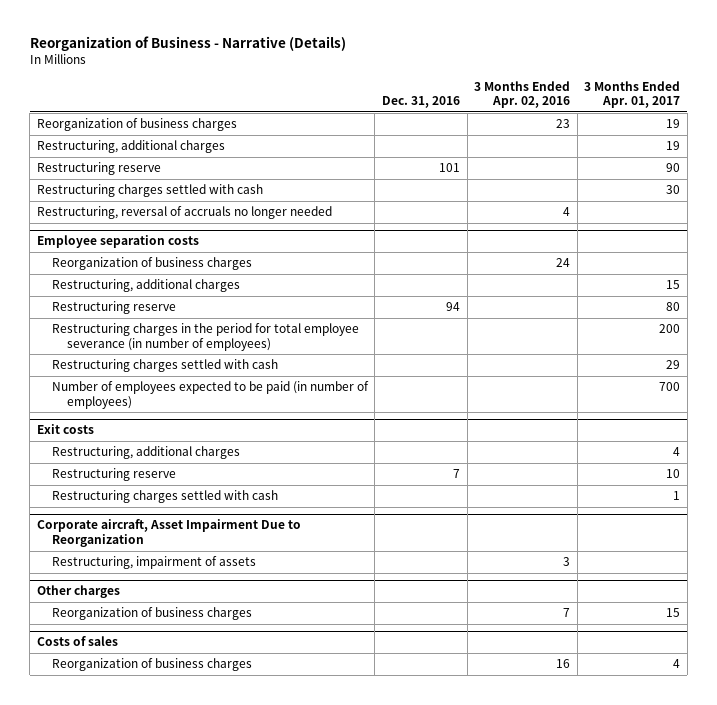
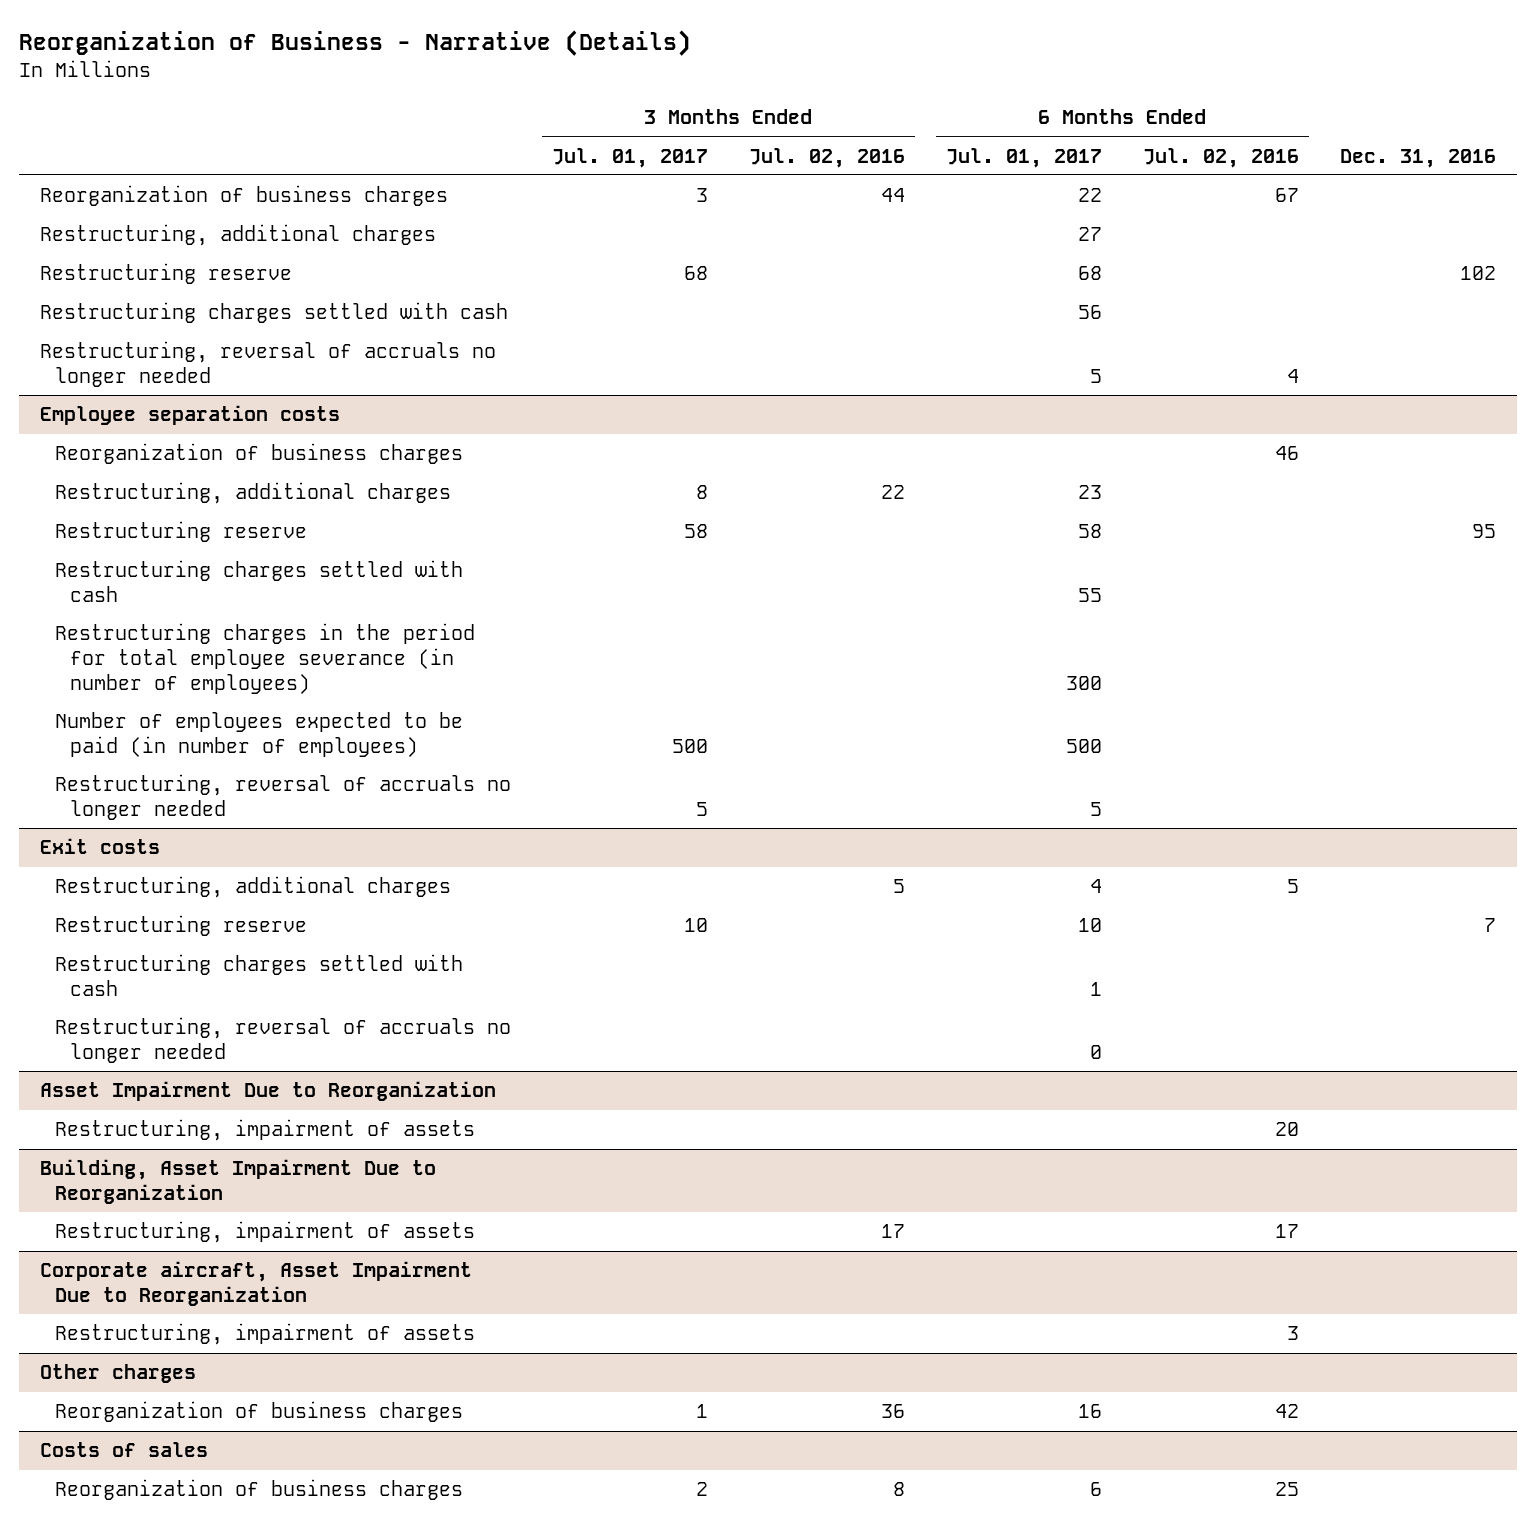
- | Dec. 31, 2016 | 3 Months Ended Apr. 02, 2016 | 3 Months Ended Apr. 01, 2017
+ | 3 Months Ended Jul. 01, 2017 | 3 Months Ended Jul. 02, 2016 | 6 Months Ended Jul. 01, 2017 | 6 Months Ended Jul. 02, 2016 | Dec. 31, 2016
- Restructuring reserve | 101 | | 90
+ Restructuring reserve | 68 | | 68 | | 102
@ Employee separation costs
- Restructuring reserve | 94 | | 80
+ Restructuring reserve | 58 | | 58 | | 95
moved down: Restructuring charges in the period for total employee severance (in number of employees) | | | 300 | |
+ Restructuring, reversal of accruals no longer needed | 5 | | 5 | |
@ Exit costs
+ Restructuring, reversal of accruals no longer needed | | | 0 | |
+ Asset Impairment Due to Reorganization
+ Restructuring, impairment of assets | | | | 20 |
+ Building, Asset Impairment Due to Reorganization
+ Restructuring, impairment of assets | | 17 | | 17 |

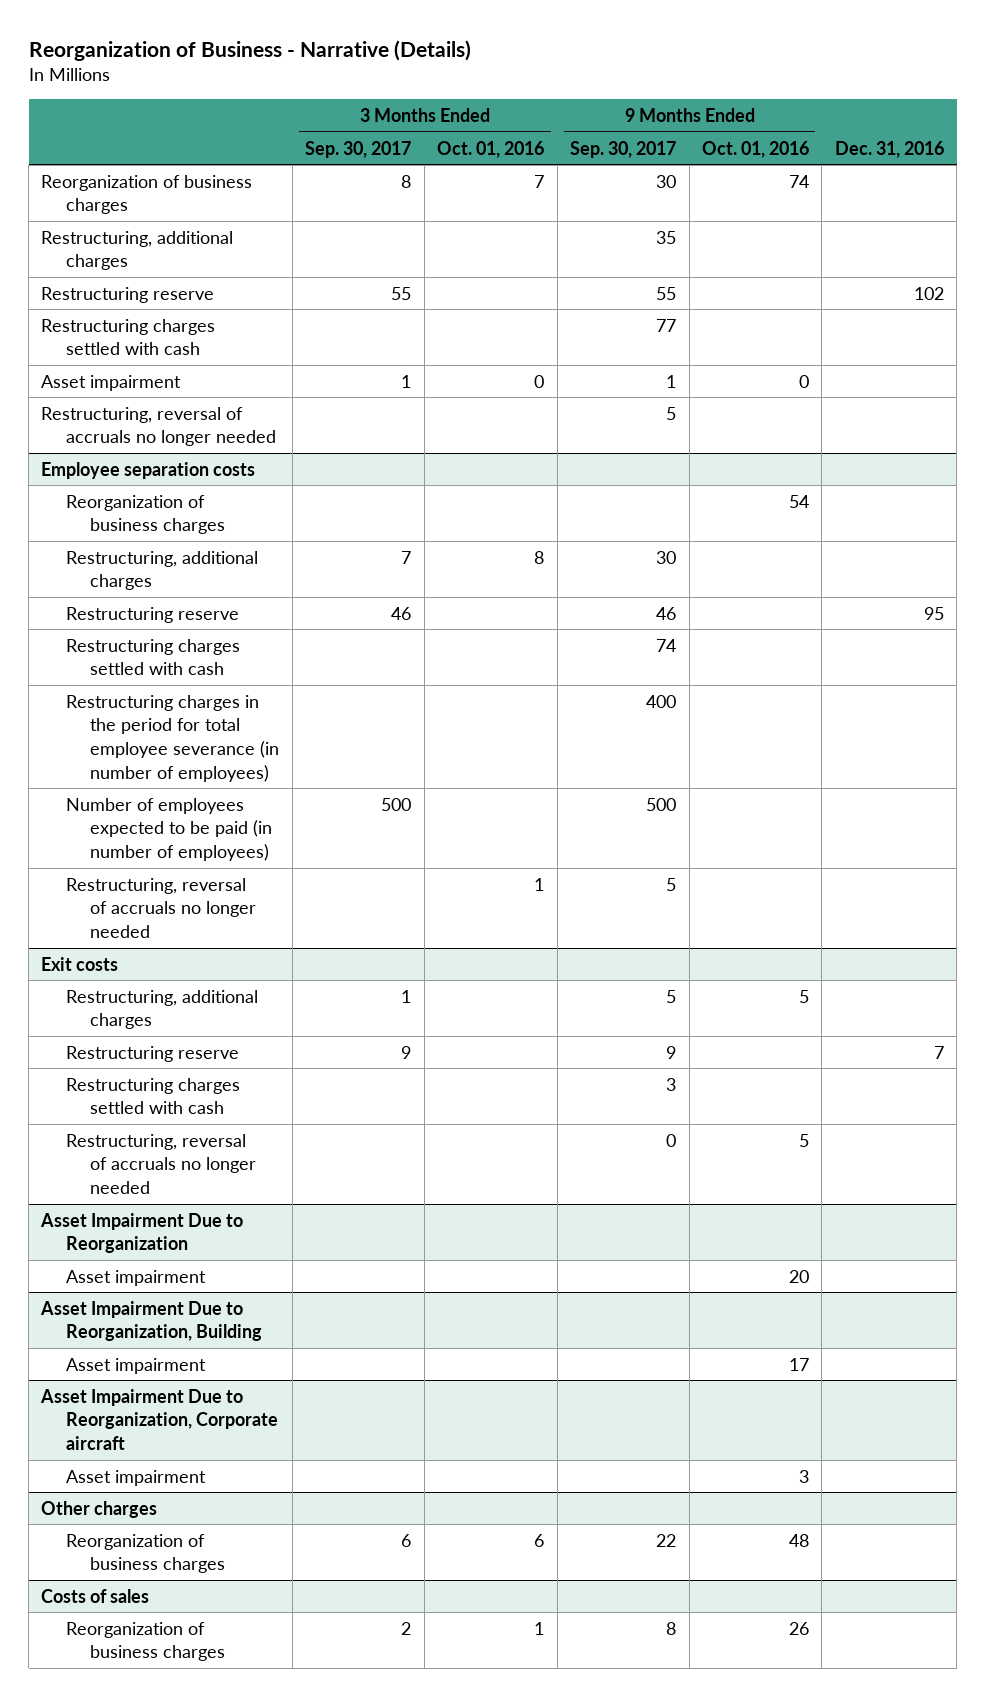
- | 3 Months Ended Jul. 01, 2017 | 3 Months Ended Jul. 02, 2016 | 6 Months Ended Jul. 01, 2017 | 6 Months Ended Jul. 02, 2016 | Dec. 31, 2016
+ | 3 Months Ended Sep. 30, 2017 | 3 Months Ended Oct. 01, 2016 | 9 Months Ended Sep. 30, 2017 | 9 Months Ended Oct. 01, 2016 | Dec. 31, 2016
+ Asset impairment | 1 | 0 | 1 | 0 |
@ Asset Impairment Due to Reorganization
- Restructuring, impairment of assets | | | | 20 |
- Building, Asset Impairment Due to Reorganization
- Restructuring, impairment of assets | | 17 | | 17 |
- Corporate aircraft, Asset Impairment Due to Reorganization
- Restructuring, impairment of assets | | | | 3 |
@ Asset Impairment Due to Reorganization
+ Asset impairment | | | | 20 |
+ Asset Impairment Due to Reorganization, Building
+ Asset impairment | | | | 17 |
+ Asset Impairment Due to Reorganization, Corporate aircraft
+ Asset impairment | | | | 3 |

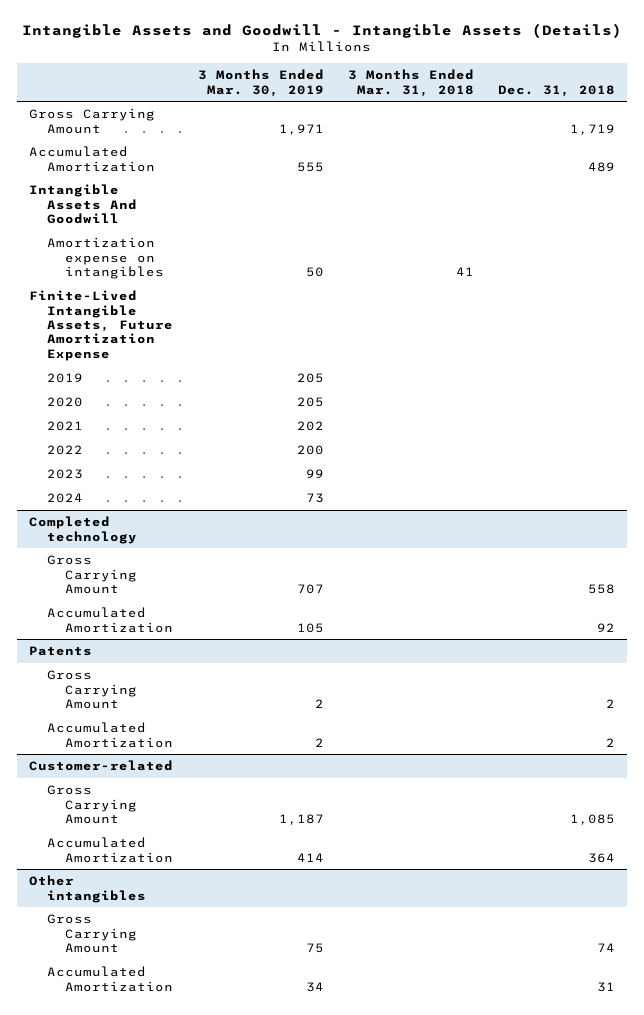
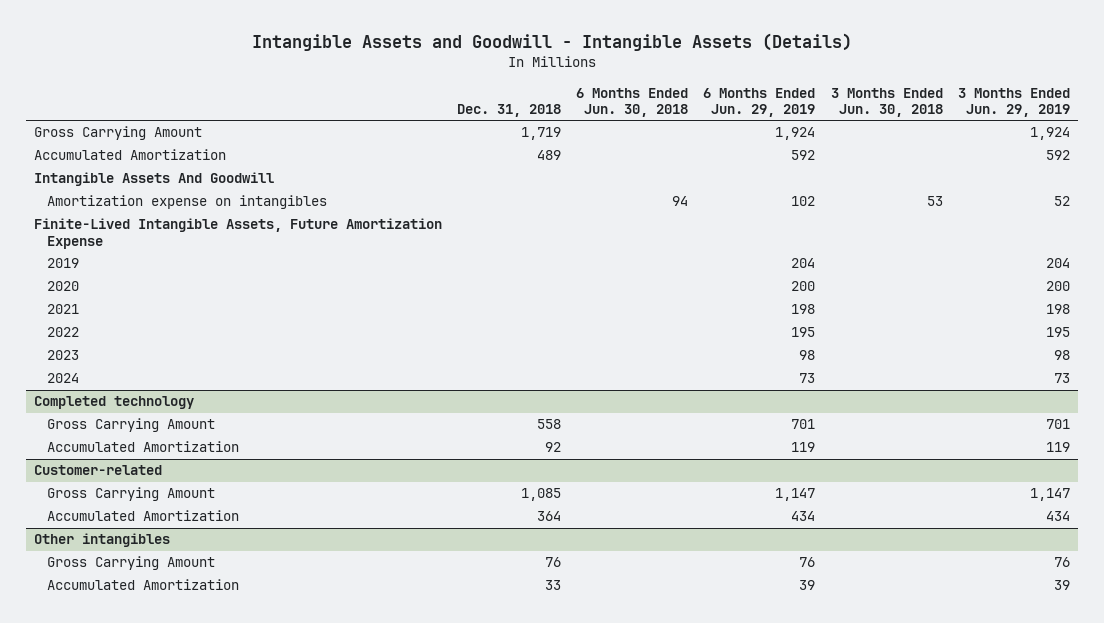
- | 3 Months Ended Mar. 30, 2019 | 3 Months Ended Mar. 31, 2018 | Dec. 31, 2018
+ | Dec. 31, 2018 | 6 Months Ended Jun. 30, 2018 | 6 Months Ended Jun. 29, 2019 | 3 Months Ended Jun. 30, 2018 | 3 Months Ended Jun. 29, 2019
- Patents
- Gross Carrying Amount | 2 | | 2
- Accumulated Amortization | 2 | | 2
@ Other intangibles
- Gross Carrying Amount | 75 | | 74
- Accumulated Amortization | 34 | | 31
+ Gross Carrying Amount | 76 | | 76 | | 76
+ Accumulated Amortization | 33 | | 39 | | 39

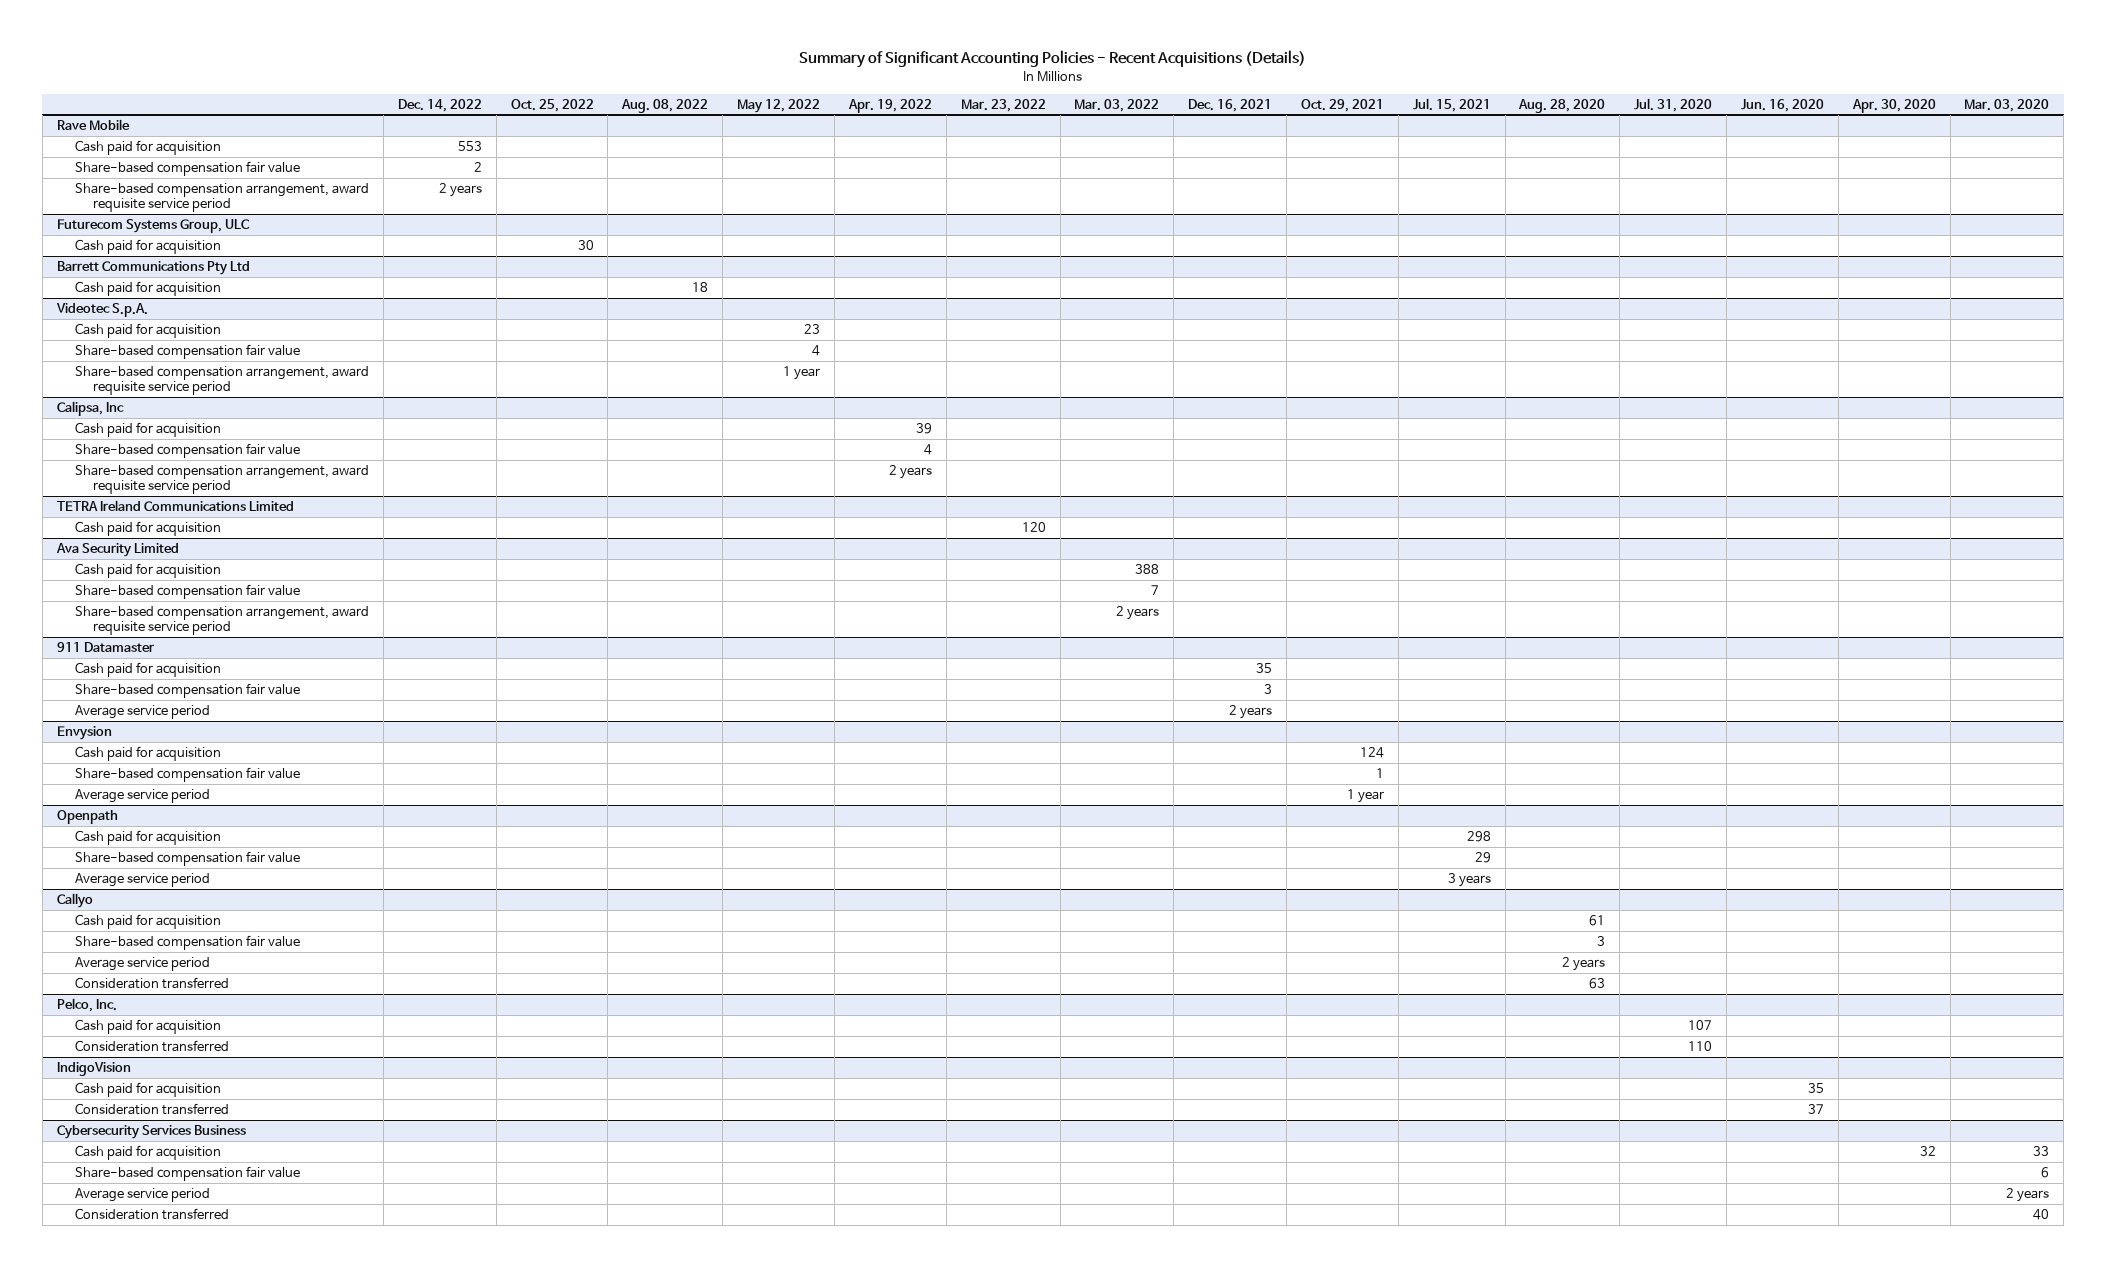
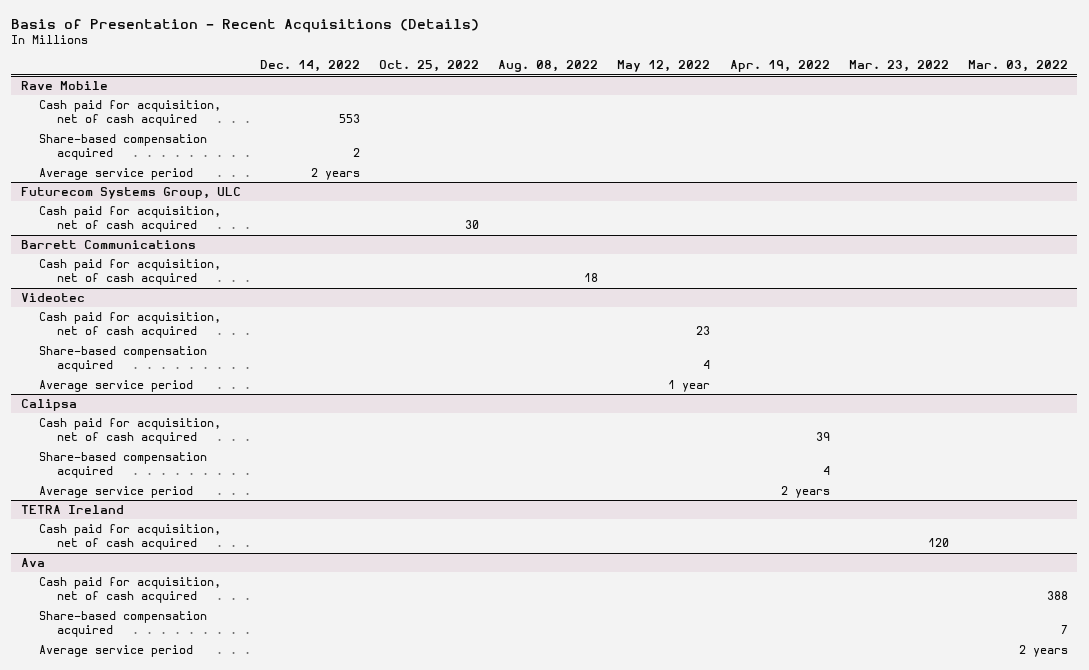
- Summary of Significant Accounting Policies - Recent Acquisitions (Details)
+ Basis of Presentation - Recent Acquisitions (Details)
- | Dec. 14, 2022 | Oct. 25, 2022 | Aug. 08, 2022 | May 12, 2022 | Apr. 19, 2022 | Mar. 23, 2022 | Mar. 03, 2022 | Dec. 16, 2021 | Oct. 29, 2021 | Jul. 15, 2021 | Aug. 28, 2020 | Jul. 31, 2020 | Jun. 16, 2020 | Apr. 30, 2020 | Mar. 03, 2020
+ | Dec. 14, 2022 | Oct. 25, 2022 | Aug. 08, 2022 | May 12, 2022 | Apr. 19, 2022 | Mar. 23, 2022 | Mar. 03, 2022
@ Rave Mobile
- Cash paid for acquisition | 553 | | | | | | | | | | | | | |
- Share-based compensation fair value | 2 | | | | | | | | | | | | | |
- Share-based compensation arrangement, award requisite service period | 2 years | | | | | | | | | | | | | |
+ Cash paid for acquisition, net of cash acquired | 553 | | | | | |
+ Share-based compensation acquired | 2 | | | | | |
+ Average service period | 2 years | | | | | |
@ Futurecom Systems Group, ULC
- Cash paid for acquisition | | 30 | | | | | | | | | | | | |
- Barrett Communications Pty Ltd
- Cash paid for acquisition | | | 18 | | | | | | | | | | | |
- Videotec S.p.A.
- Cash paid for acquisition | | | | 23 | | | | | | | | | | |
- Share-based compensation fair value | | | | 4 | | | | | | | | | | |
- Share-based compensation arrangement, award requisite service period | | | | 1 year | | | | | | | | | | |
- Calipsa, Inc
- Cash paid for acquisition | | | | | 39 | | | | | | | | | |
- Share-based compensation fair value | | | | | 4 | | | | | | | | | |
- Share-based compensation arrangement, award requisite service period | | | | | 2 years | | | | | | | | | |
- TETRA Ireland Communications Limited
- Cash paid for acquisition | | | | | | 120 | | | | | | | | |
- Ava Security Limited
- Cash paid for acquisition | | | | | | | 388 | | | | | | | |
- Share-based compensation fair value | | | | | | | 7 | | | | | | | |
- Share-based compensation arrangement, award requisite service period | | | | | | | 2 years | | | | | | | |
- 911 Datamaster
- Cash paid for acquisition | | | | | | | | 35 | | | | | | |
- Share-based compensation fair value | | | | | | | | 3 | | | | | | |
- Average service period | | | | | | | | 2 years | | | | | | |
- Envysion
- Cash paid for acquisition | | | | | | | | | 124 | | | | | |
- Share-based compensation fair value | | | | | | | | | 1 | | | | | |
- Average service period | | | | | | | | | 1 year | | | | | |
- Openpath
- Cash paid for acquisition | | | | | | | | | | 298 | | | | |
- Share-based compensation fair value | | | | | | | | | | 29 | | | | |
- Average service period | | | | | | | | | | 3 years | | | | |
- Callyo
- Cash paid for acquisition | | | | | | | | | | | 61 | | | |
- Share-based compensation fair value | | | | | | | | | | | 3 | | | |
- Average service period | | | | | | | | | | | 2 years | | | |
- Consideration transferred | | | | | | | | | | | 63 | | | |
- Pelco, Inc.
- Cash paid for acquisition | | | | | | | | | | | | 107 | | |
- Consideration transferred | | | | | | | | | | | | 110 | | |
- IndigoVision
- Cash paid for acquisition | | | | | | | | | | | | | 35 | |
- Consideration transferred | | | | | | | | | | | | | 37 | |
- Cybersecurity Services Business
- Cash paid for acquisition | | | | | | | | | | | | | | 32 | 33
- Share-based compensation fair value | | | | | | | | | | | | | | | 6
- Average service period | | | | | | | | | | | | | | | 2 years
- Consideration transferred | | | | | | | | | | | | | | | 40
@ Futurecom Systems Group, ULC
+ Cash paid for acquisition, net of cash acquired | | 30 | | | | |
+ Barrett Communications
+ Cash paid for acquisition, net of cash acquired | | | 18 | | | |
+ Videotec
+ Cash paid for acquisition, net of cash acquired | | | | 23 | | |
+ Share-based compensation acquired | | | | 4 | | |
+ Average service period | | | | 1 year | | |
+ Calipsa
+ Cash paid for acquisition, net of cash acquired | | | | | 39 | |
+ Share-based compensation acquired | | | | | 4 | |
+ Average service period | | | | | 2 years | |
+ TETRA Ireland
+ Cash paid for acquisition, net of cash acquired | | | | | | 120 |
+ Ava
+ Cash paid for acquisition, net of cash acquired | | | | | | | 388
+ Share-based compensation acquired | | | | | | | 7
+ Average service period | | | | | | | 2 years

